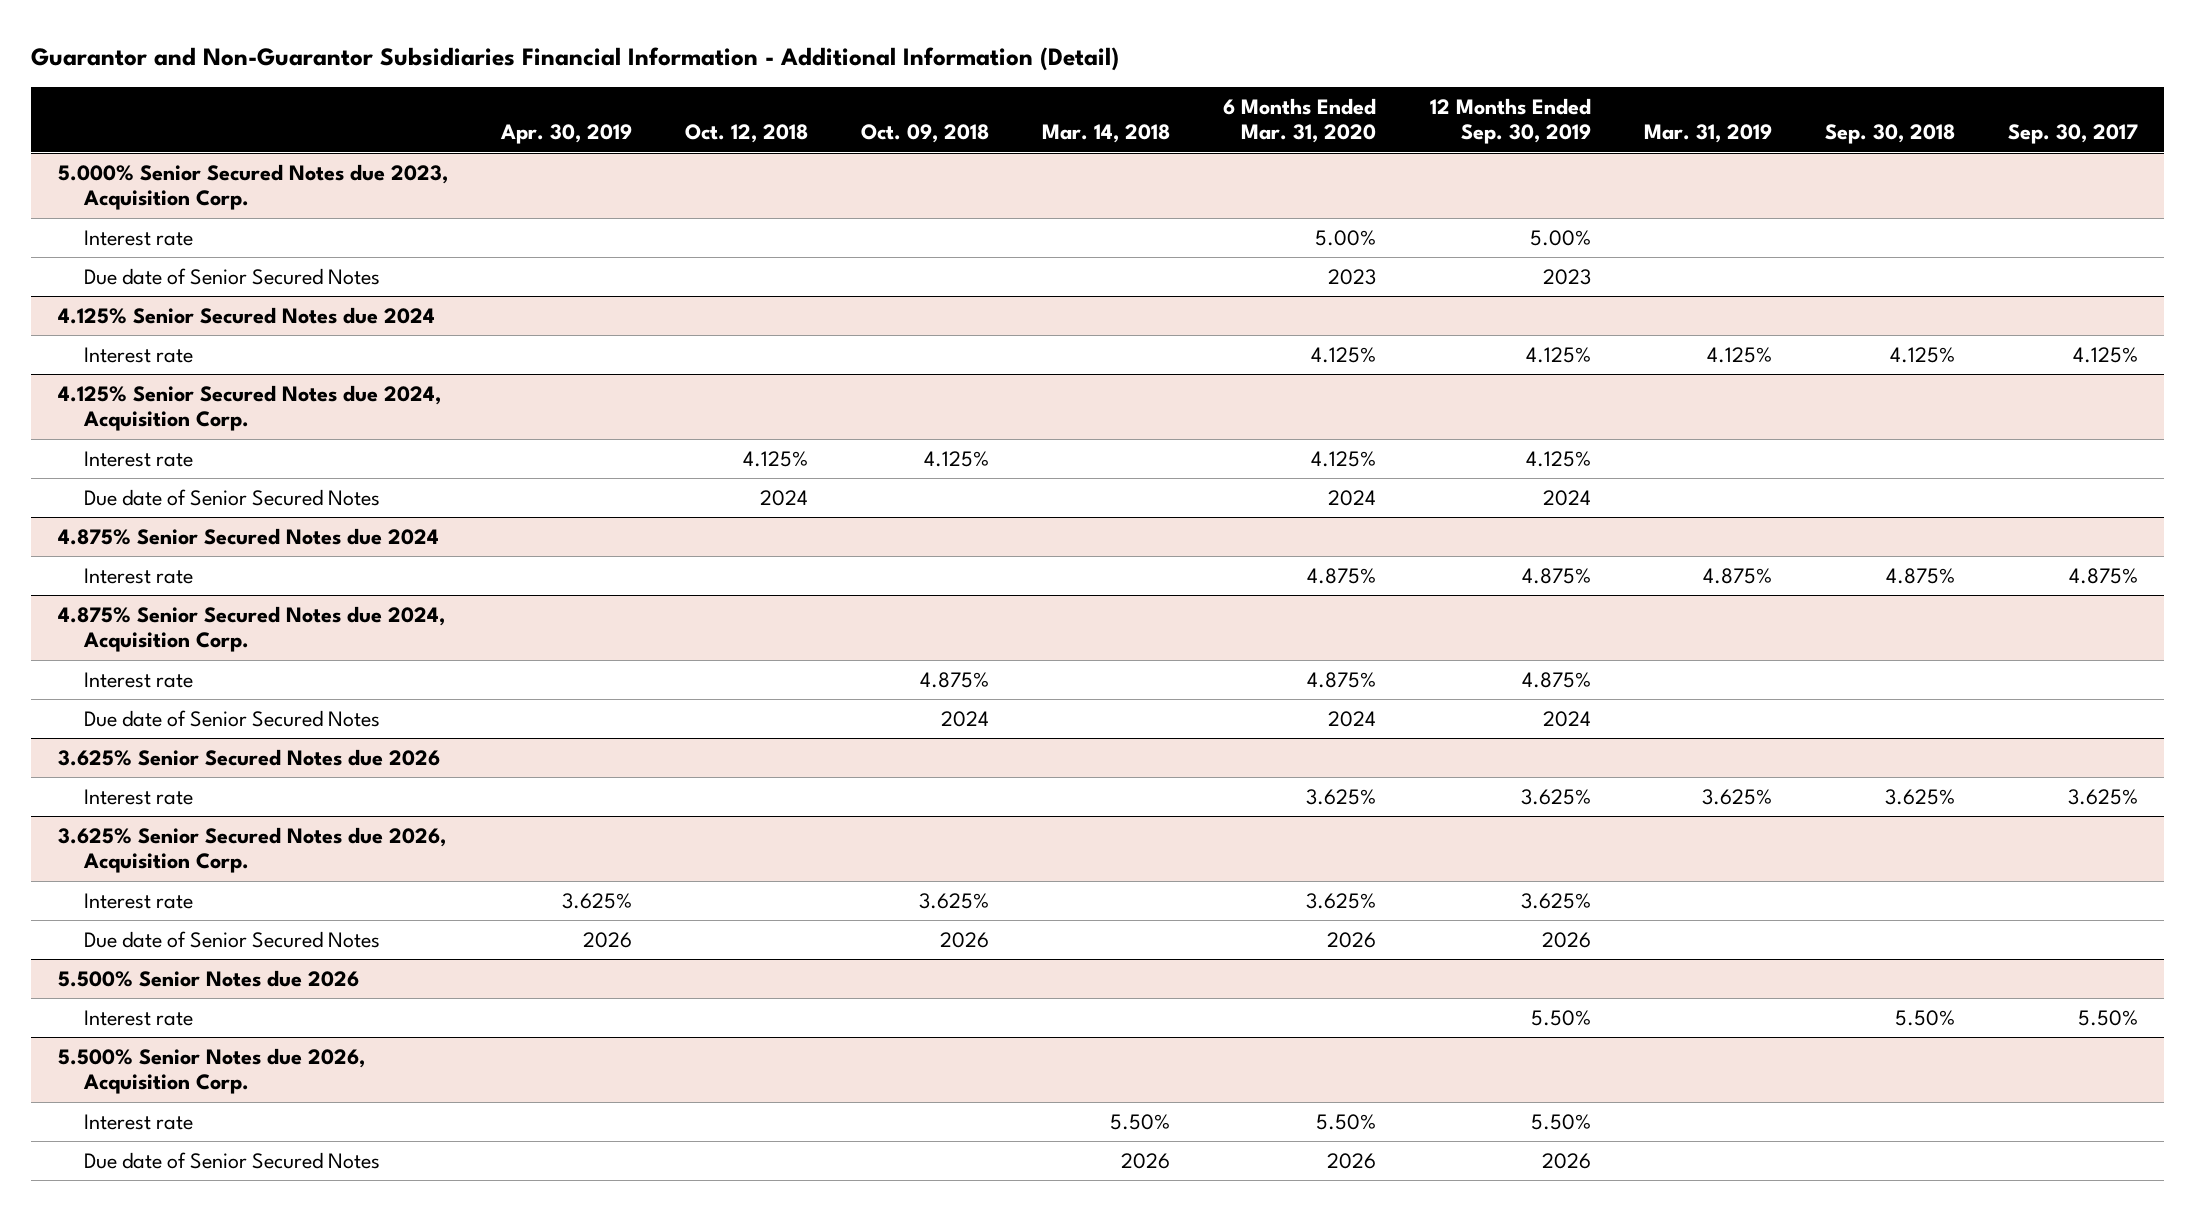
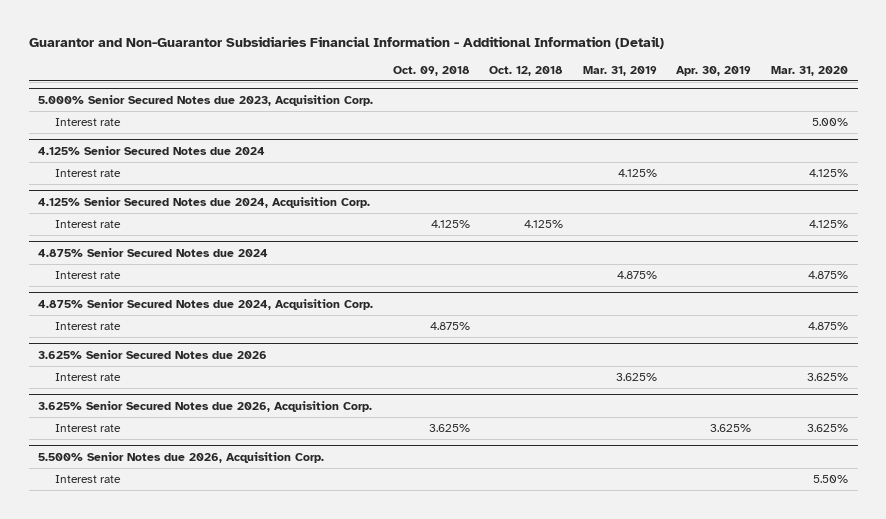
- | Apr. 30, 2019 | Oct. 12, 2018 | Oct. 09, 2018 | Mar. 14, 2018 | 6 Months Ended Mar. 31, 2020 | 12 Months Ended Sep. 30, 2019 | Mar. 31, 2019 | Sep. 30, 2018 | Sep. 30, 2017
+ | Oct. 09, 2018 | Oct. 12, 2018 | Mar. 31, 2019 | Apr. 30, 2019 | Mar. 31, 2020
@ 5.000% Senior Secured Notes due 2023, Acquisition Corp.
- Due date of Senior Secured Notes | | | | | 2023 | 2023 | | |
@ 4.125% Senior Secured Notes due 2024, Acquisition Corp.
- Due date of Senior Secured Notes | | 2024 | | | 2024 | 2024 | | |
@ 4.875% Senior Secured Notes due 2024, Acquisition Corp.
- Due date of Senior Secured Notes | | | 2024 | | 2024 | 2024 | | |
@ 3.625% Senior Secured Notes due 2026, Acquisition Corp.
- Due date of Senior Secured Notes | 2026 | | 2026 | | 2026 | 2026 | | |
- 5.500% Senior Notes due 2026
- Interest rate | | | | | | 5.50% | | 5.50% | 5.50%
@ 5.500% Senior Notes due 2026, Acquisition Corp.
- Due date of Senior Secured Notes | | | | 2026 | 2026 | 2026 | | |

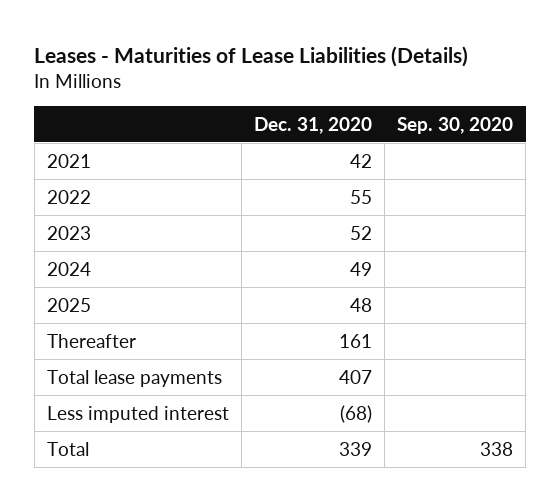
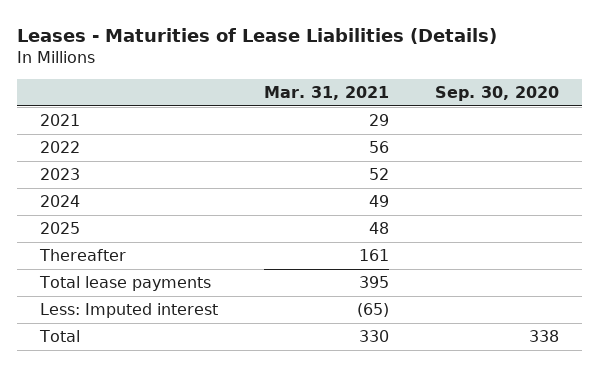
- | Dec. 31, 2020 | Sep. 30, 2020
+ | Mar. 31, 2021 | Sep. 30, 2020
- Less imputed interest | (68) |
+ Less: Imputed interest | (65) |

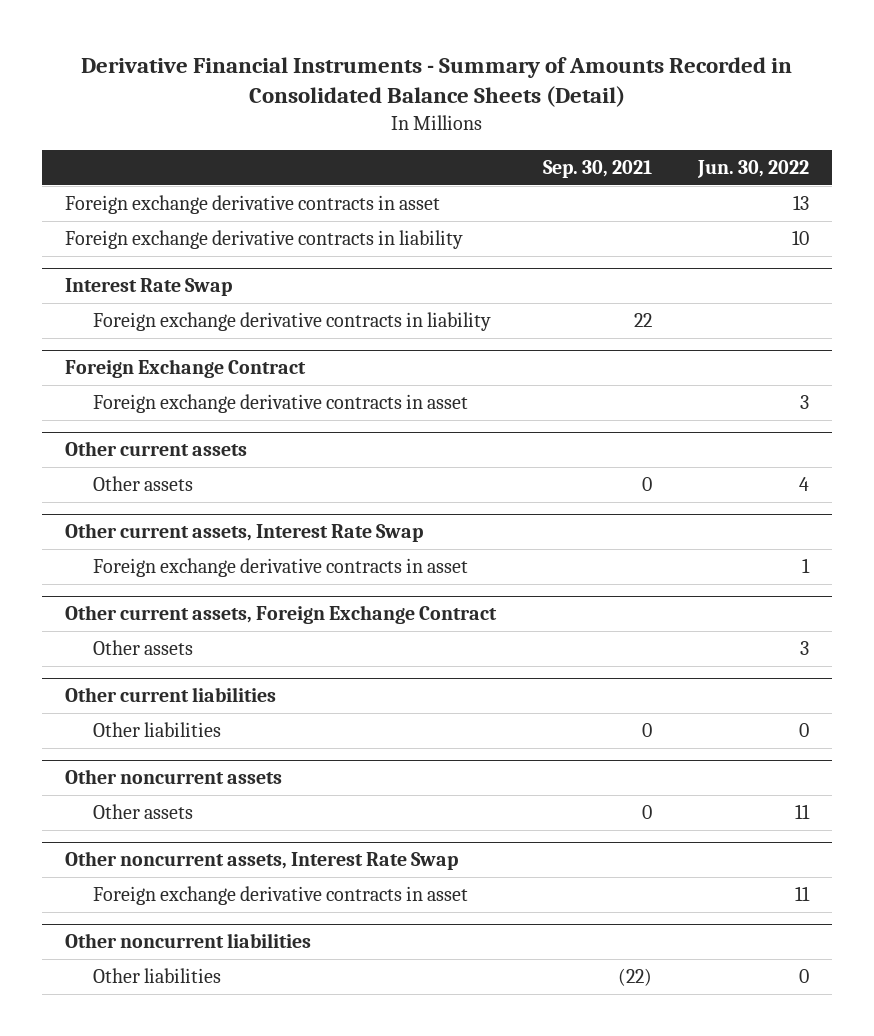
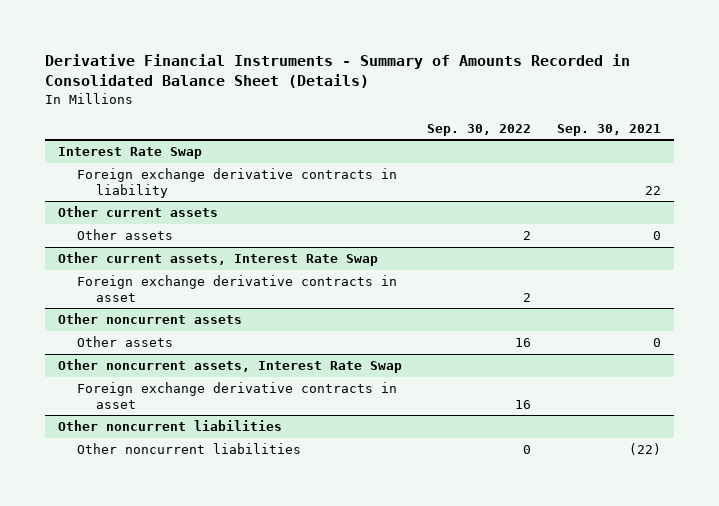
- Derivative Financial Instruments - Summary of Amounts Recorded in Consolidated Balance Sheets (Detail)
+ Derivative Financial Instruments - Summary of Amounts Recorded in Consolidated Balance Sheet (Details)
- | Sep. 30, 2021 | Jun. 30, 2022
+ | Sep. 30, 2022 | Sep. 30, 2021
- Foreign exchange derivative contracts in asset | | 13
- Foreign exchange derivative contracts in liability | | 10
- Foreign Exchange Contract
- Foreign exchange derivative contracts in asset | | 3
- Other current assets, Foreign Exchange Contract
- Other assets | | 3
- Other current liabilities
- Other liabilities | 0 | 0
@ Other noncurrent liabilities
- Other liabilities | (22) | 0
+ Other noncurrent liabilities | 0 | (22)

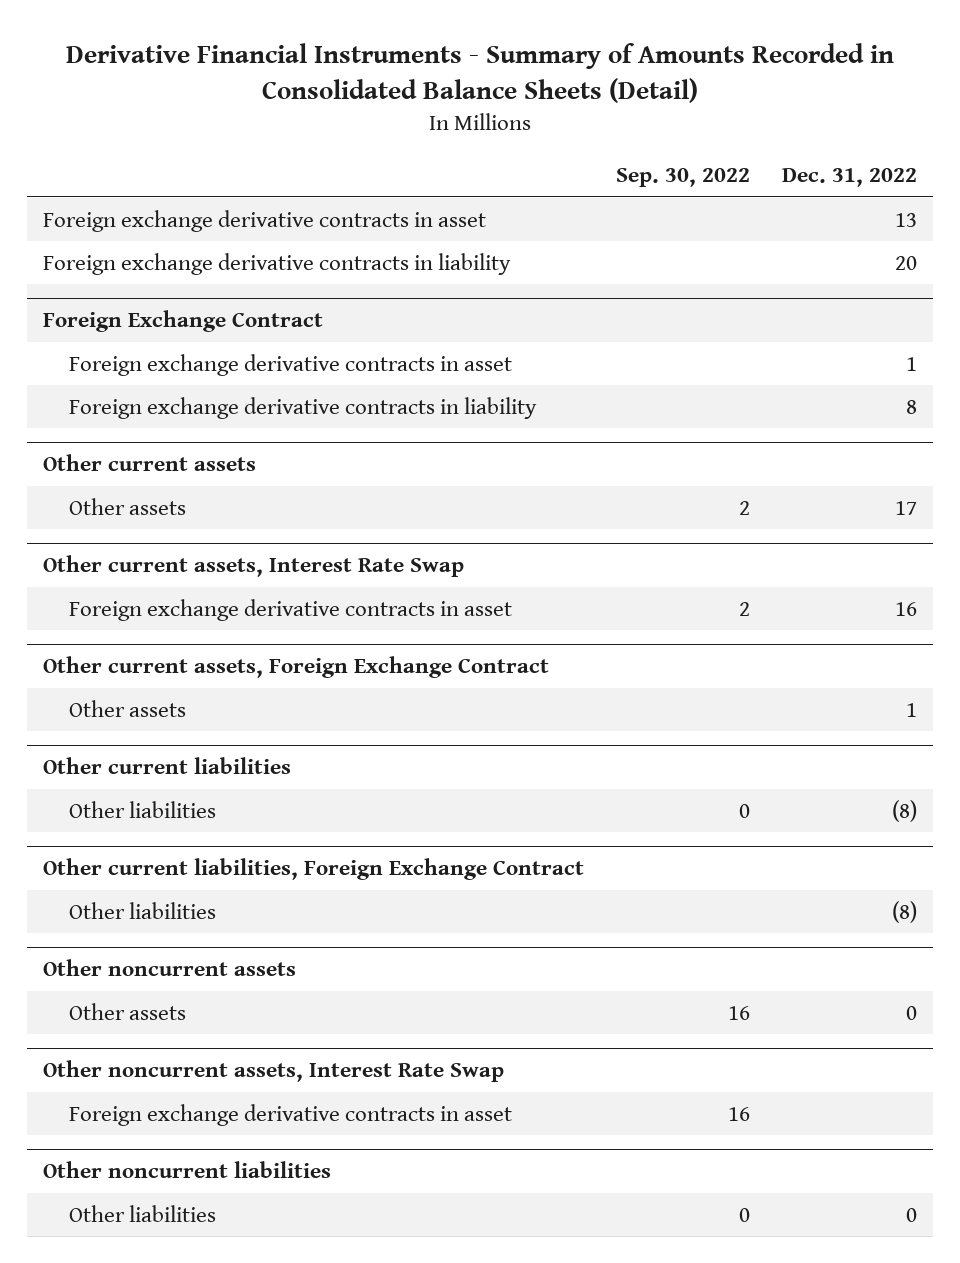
- Derivative Financial Instruments - Summary of Amounts Recorded in Consolidated Balance Sheet (Details)
+ Derivative Financial Instruments - Summary of Amounts Recorded in Consolidated Balance Sheets (Detail)
- | Sep. 30, 2022 | Sep. 30, 2021
+ | Sep. 30, 2022 | Dec. 31, 2022
- Interest Rate Swap
- Foreign exchange derivative contracts in liability | | 22
+ Foreign exchange derivative contracts in asset | | 13
+ Foreign exchange derivative contracts in liability | | 20
+ Foreign Exchange Contract
+ Foreign exchange derivative contracts in asset | | 1
+ Foreign exchange derivative contracts in liability | | 8
+ Other current assets, Foreign Exchange Contract
+ Other assets | | 1
+ Other current liabilities
+ Other liabilities | 0 | (8)
+ Other current liabilities, Foreign Exchange Contract
+ Other liabilities | | (8)
@ Other noncurrent liabilities
- Other noncurrent liabilities | 0 | (22)
+ Other liabilities | 0 | 0

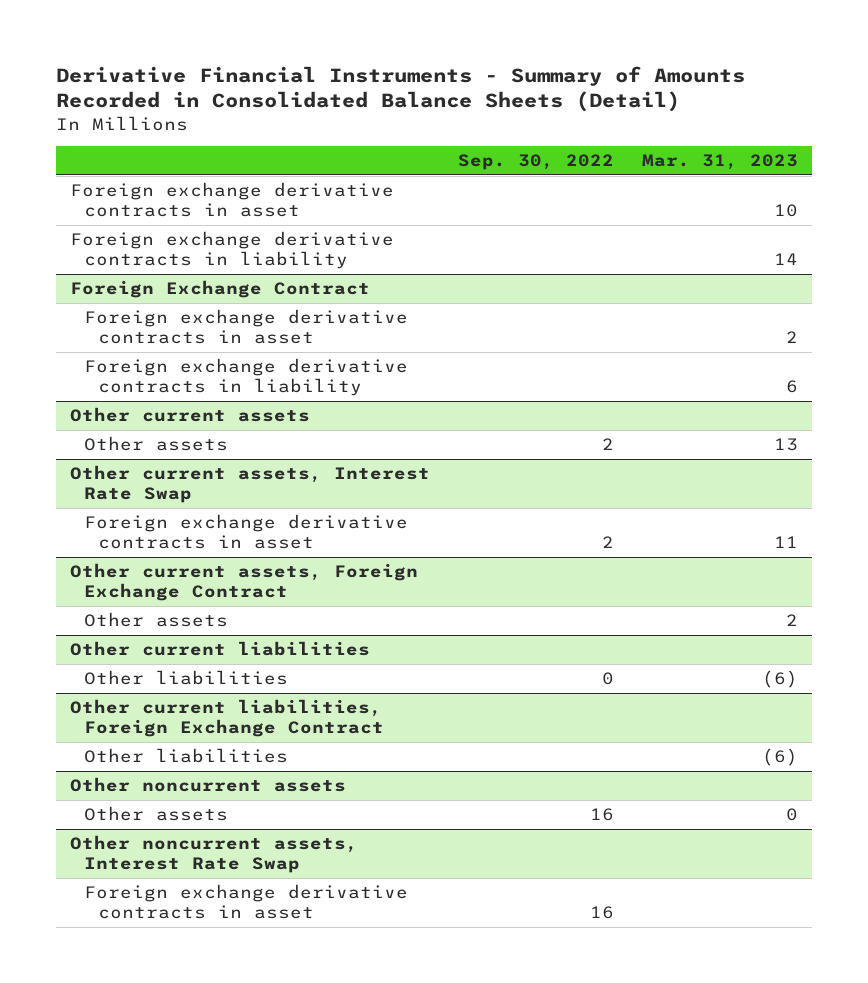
- | Sep. 30, 2022 | Dec. 31, 2022
+ | Sep. 30, 2022 | Mar. 31, 2023
- Other noncurrent liabilities
- Other liabilities | 0 | 0

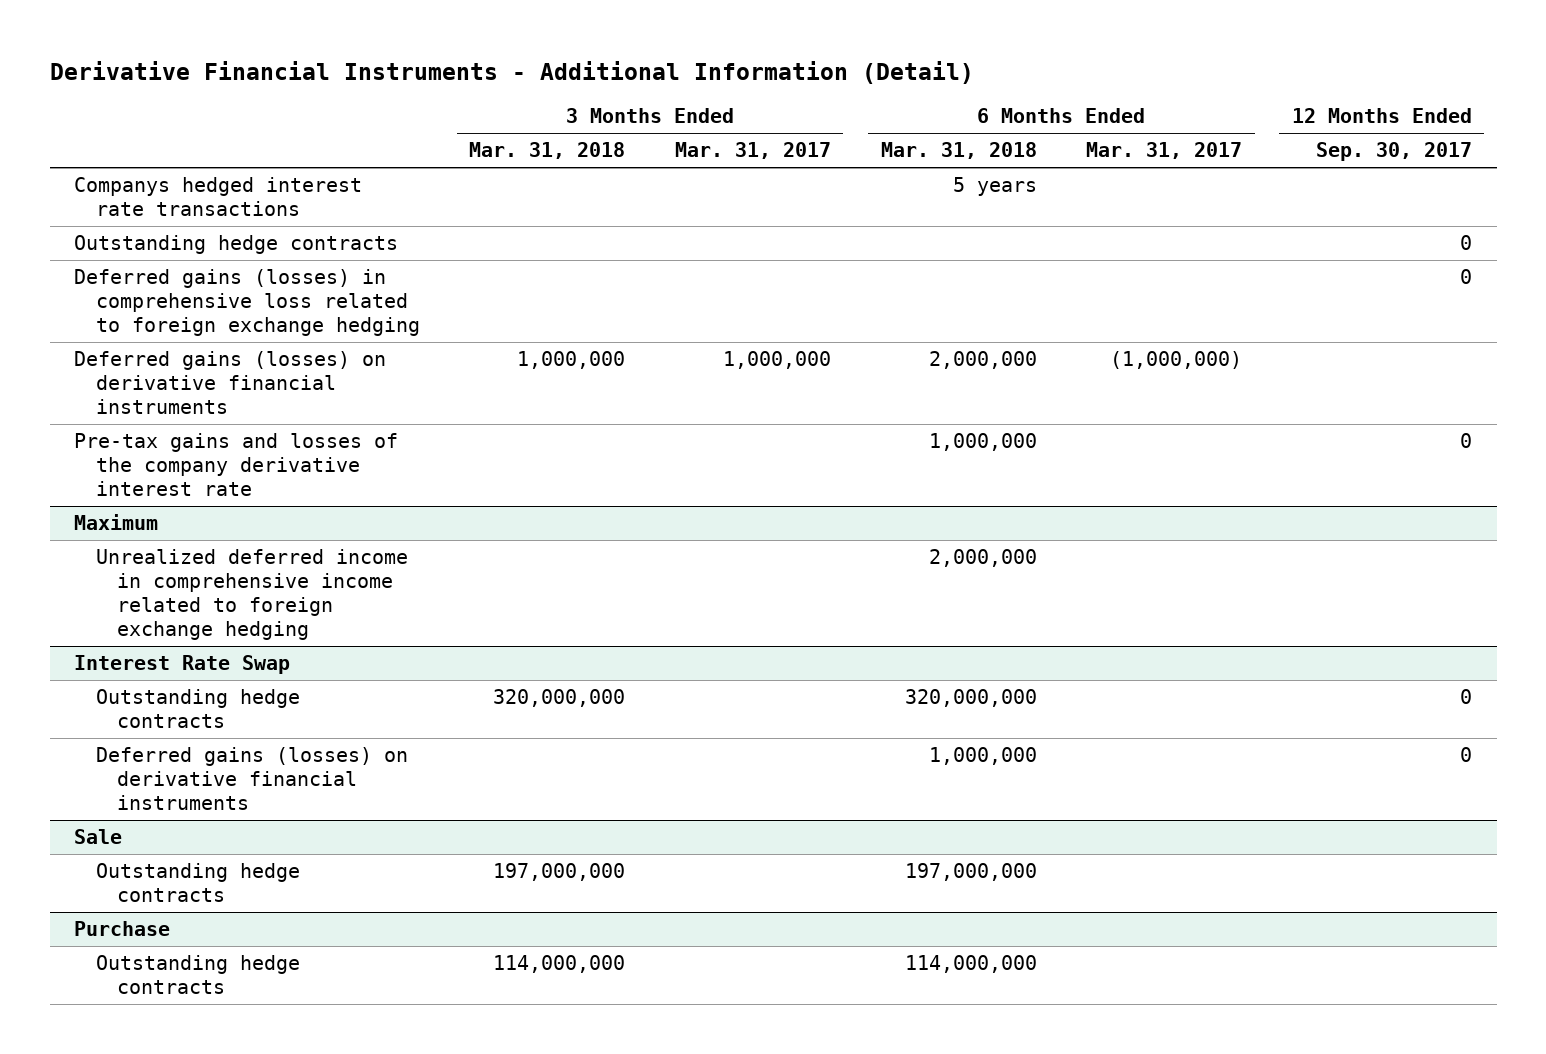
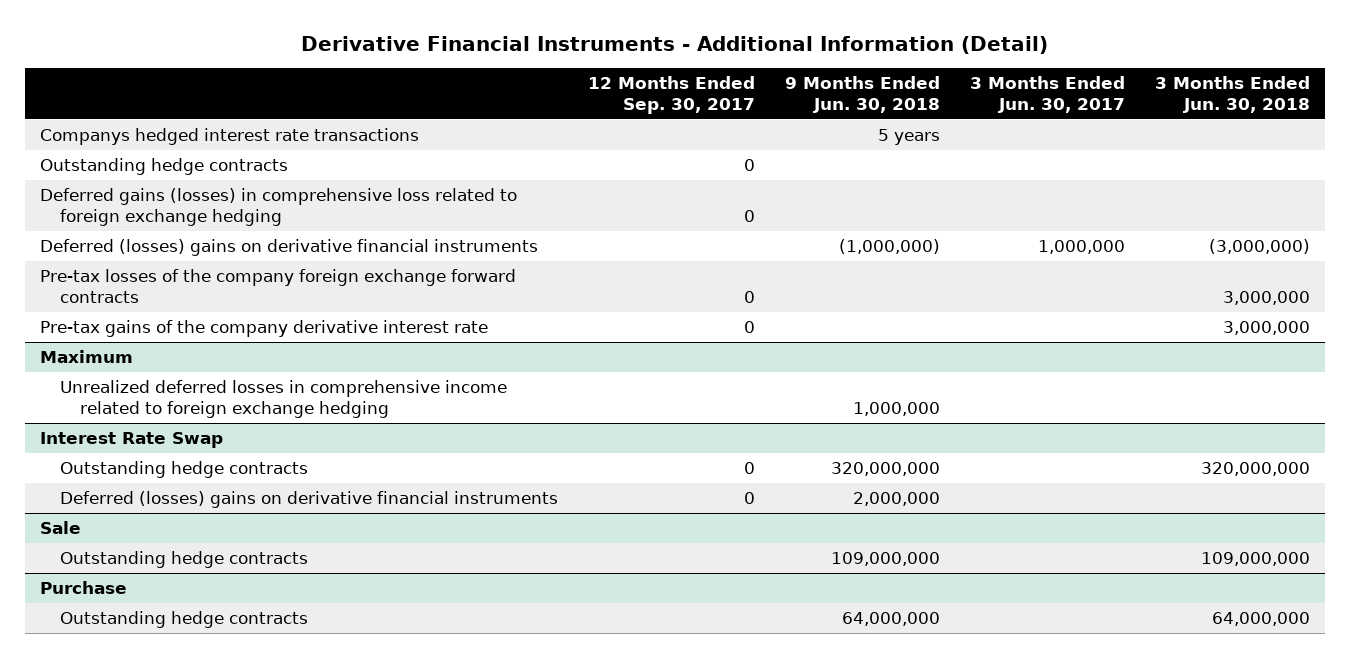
- | 3 Months Ended Mar. 31, 2018 | 3 Months Ended Mar. 31, 2017 | 6 Months Ended Mar. 31, 2018 | 6 Months Ended Mar. 31, 2017 | 12 Months Ended Sep. 30, 2017
+ | 12 Months Ended Sep. 30, 2017 | 9 Months Ended Jun. 30, 2018 | 3 Months Ended Jun. 30, 2017 | 3 Months Ended Jun. 30, 2018
- Deferred gains (losses) on derivative financial instruments | 1,000,000 | 1,000,000 | 2,000,000 | (1,000,000) |
- Pre-tax gains and losses of the company derivative interest rate | | | 1,000,000 | | 0
+ Deferred (losses) gains on derivative financial instruments | | (1,000,000) | 1,000,000 | (3,000,000)
+ Pre-tax losses of the company foreign exchange forward contracts | 0 | | | 3,000,000
+ Pre-tax gains of the company derivative interest rate | 0 | | | 3,000,000
@ Maximum
- Unrealized deferred income in comprehensive income related to foreign exchange hedging | | | 2,000,000 | |
+ Unrealized deferred losses in comprehensive income related to foreign exchange hedging | | 1,000,000 | |
@ Interest Rate Swap
- Deferred gains (losses) on derivative financial instruments | | | 1,000,000 | | 0
+ Deferred (losses) gains on derivative financial instruments | 0 | 2,000,000 | |

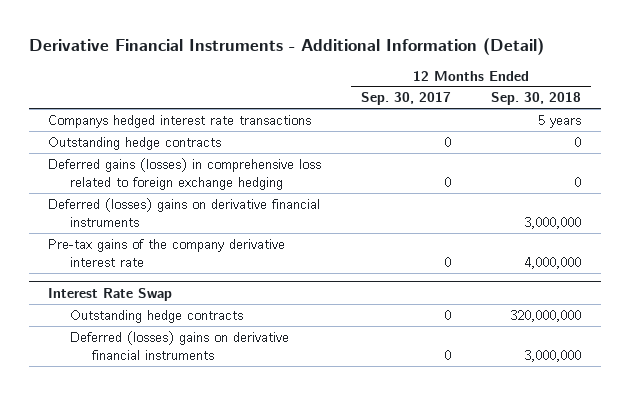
- | 12 Months Ended Sep. 30, 2017 | 9 Months Ended Jun. 30, 2018 | 3 Months Ended Jun. 30, 2017 | 3 Months Ended Jun. 30, 2018
+ | 12 Months Ended Sep. 30, 2017 | 12 Months Ended Sep. 30, 2018
- Pre-tax losses of the company foreign exchange forward contracts | 0 | | | 3,000,000
- Maximum
- Unrealized deferred losses in comprehensive income related to foreign exchange hedging | | 1,000,000 | |
- Sale
- Outstanding hedge contracts | | 109,000,000 | | 109,000,000
- Purchase
- Outstanding hedge contracts | | 64,000,000 | | 64,000,000

